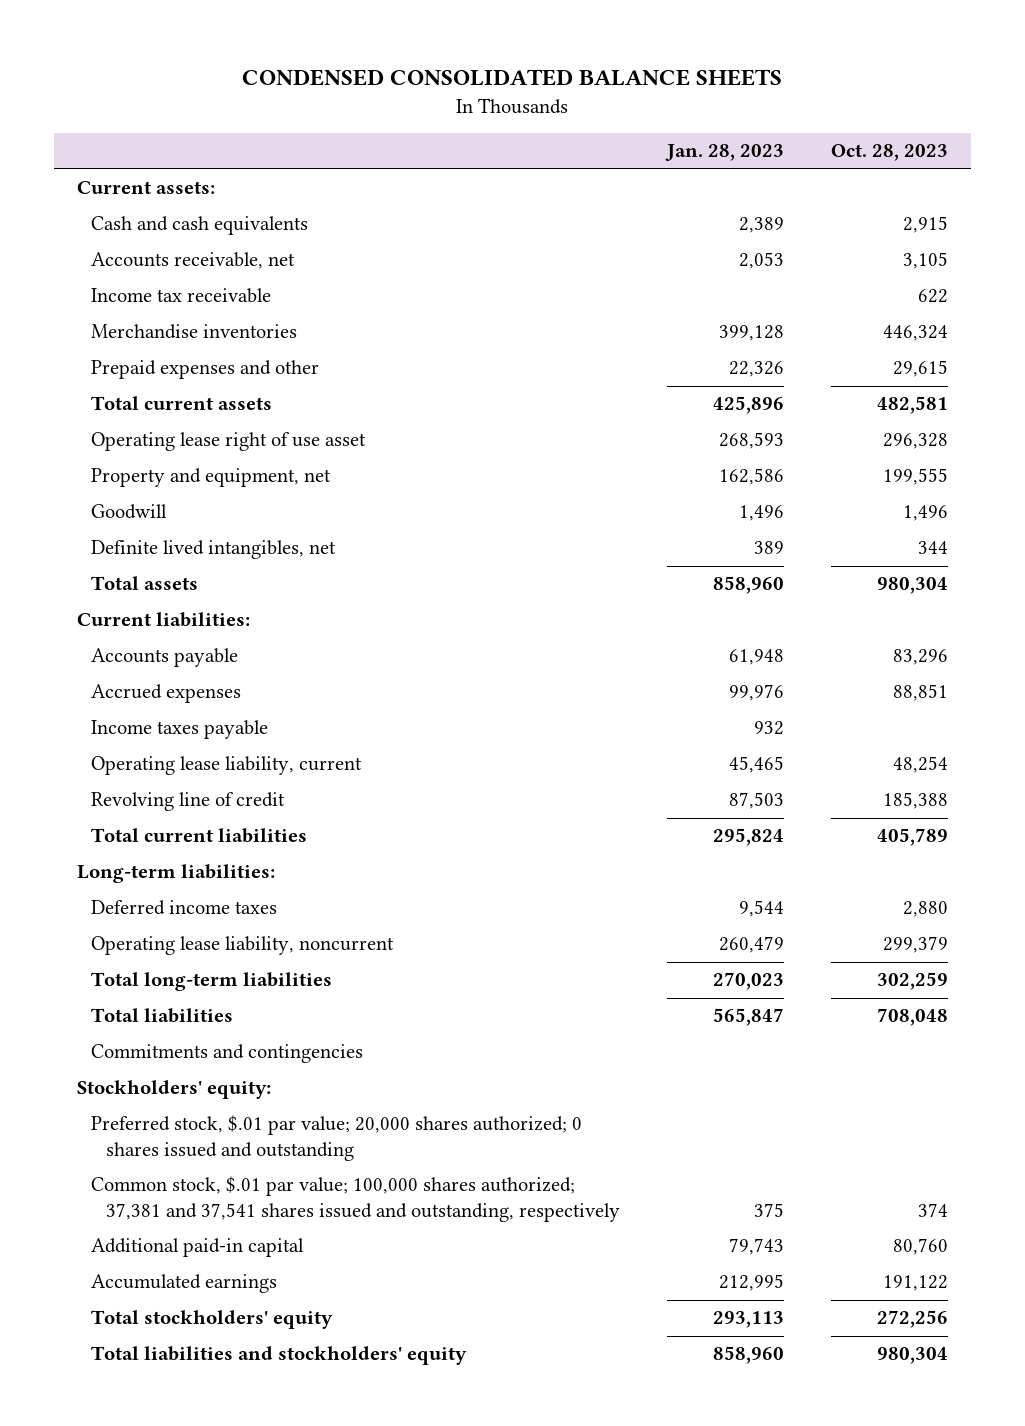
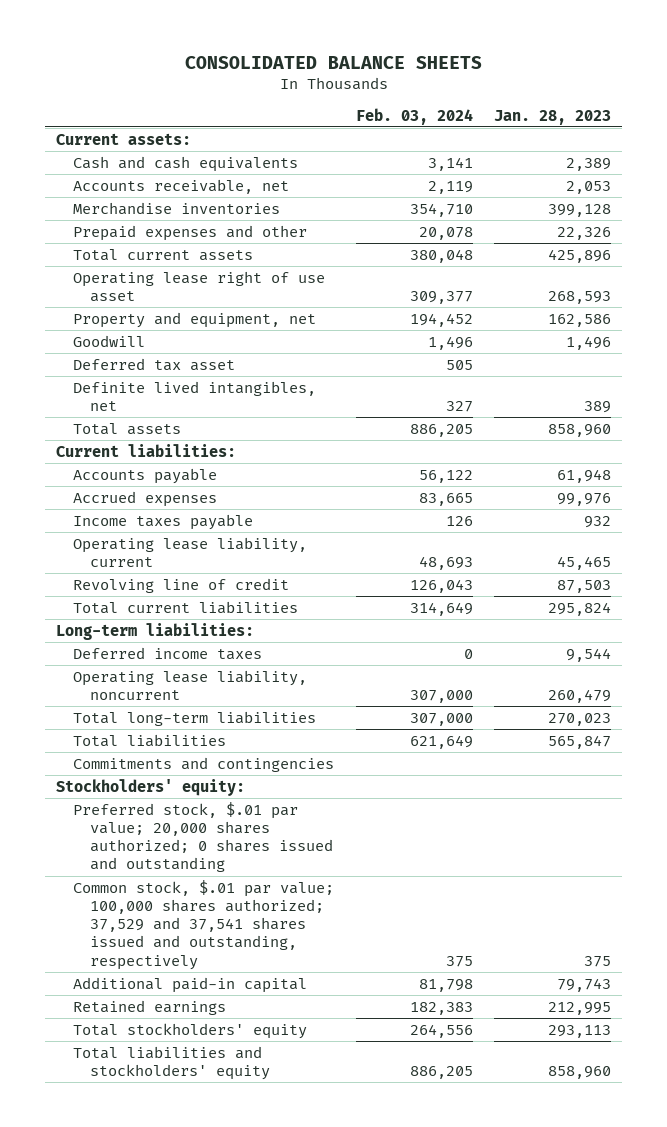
- CONDENSED CONSOLIDATED BALANCE SHEETS
+ CONSOLIDATED BALANCE SHEETS
- | Jan. 28, 2023 | Oct. 28, 2023
+ | Feb. 03, 2024 | Jan. 28, 2023
- Income tax receivable | | 622
+ Deferred tax asset | 505 |
- Common stock, $.01 par value; 100,000 shares authorized; 37,381 and 37,541 shares issued and outstanding, respectively | 375 | 374
+ Common stock, $.01 par value; 100,000 shares authorized; 37,529 and 37,541 shares issued and outstanding, respectively | 375 | 375
- Accumulated earnings | 212,995 | 191,122
+ Retained earnings | 182,383 | 212,995

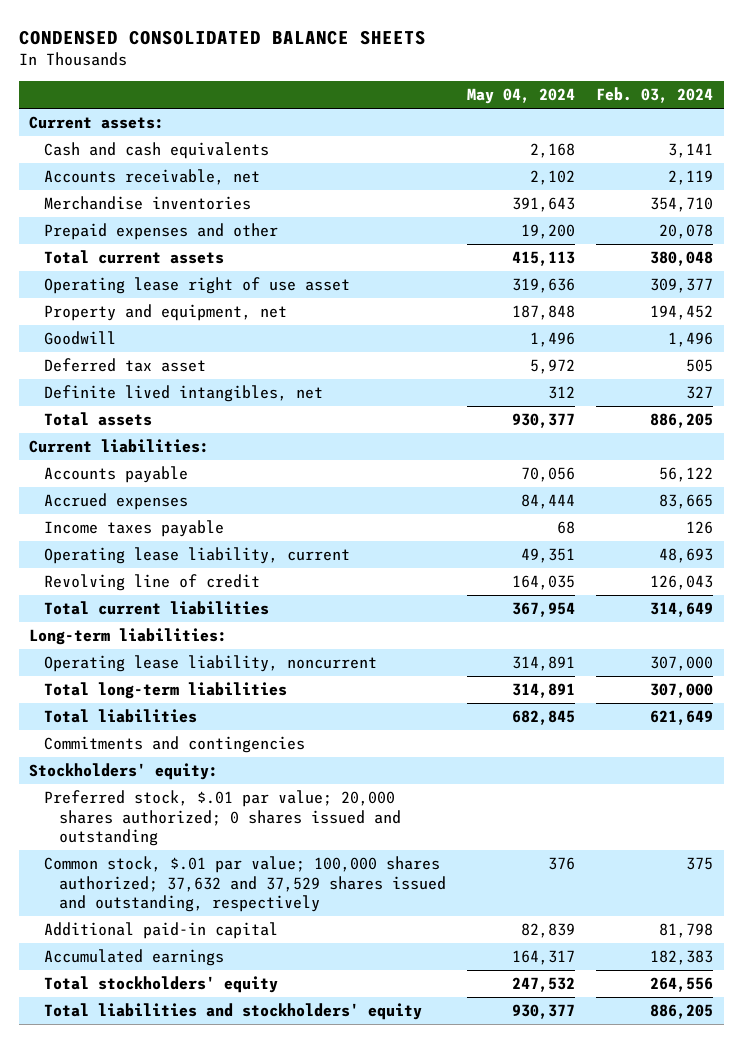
- CONSOLIDATED BALANCE SHEETS
+ CONDENSED CONSOLIDATED BALANCE SHEETS
- | Feb. 03, 2024 | Jan. 28, 2023
+ | May 04, 2024 | Feb. 03, 2024
- Deferred income taxes | 0 | 9,544
- Common stock, $.01 par value; 100,000 shares authorized; 37,529 and 37,541 shares issued and outstanding, respectively | 375 | 375
+ Common stock, $.01 par value; 100,000 shares authorized; 37,632 and 37,529 shares issued and outstanding, respectively | 376 | 375
- Retained earnings | 182,383 | 212,995
+ Accumulated earnings | 164,317 | 182,383

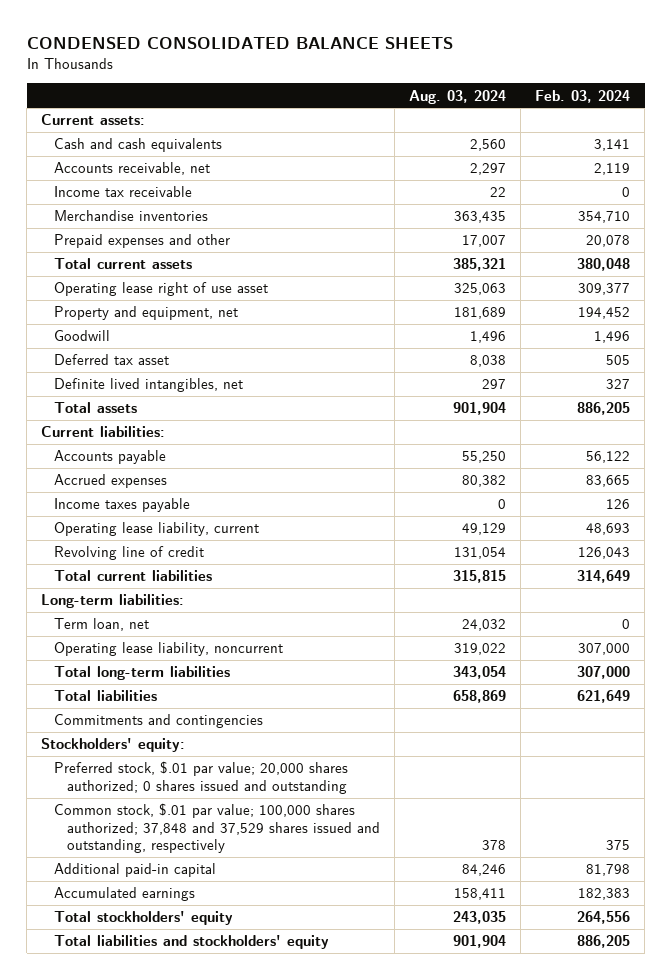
- | May 04, 2024 | Feb. 03, 2024
+ | Aug. 03, 2024 | Feb. 03, 2024
+ Income tax receivable | 22 | 0
+ Term loan, net | 24,032 | 0
- Common stock, $.01 par value; 100,000 shares authorized; 37,632 and 37,529 shares issued and outstanding, respectively | 376 | 375
+ Common stock, $.01 par value; 100,000 shares authorized; 37,848 and 37,529 shares issued and outstanding, respectively | 378 | 375

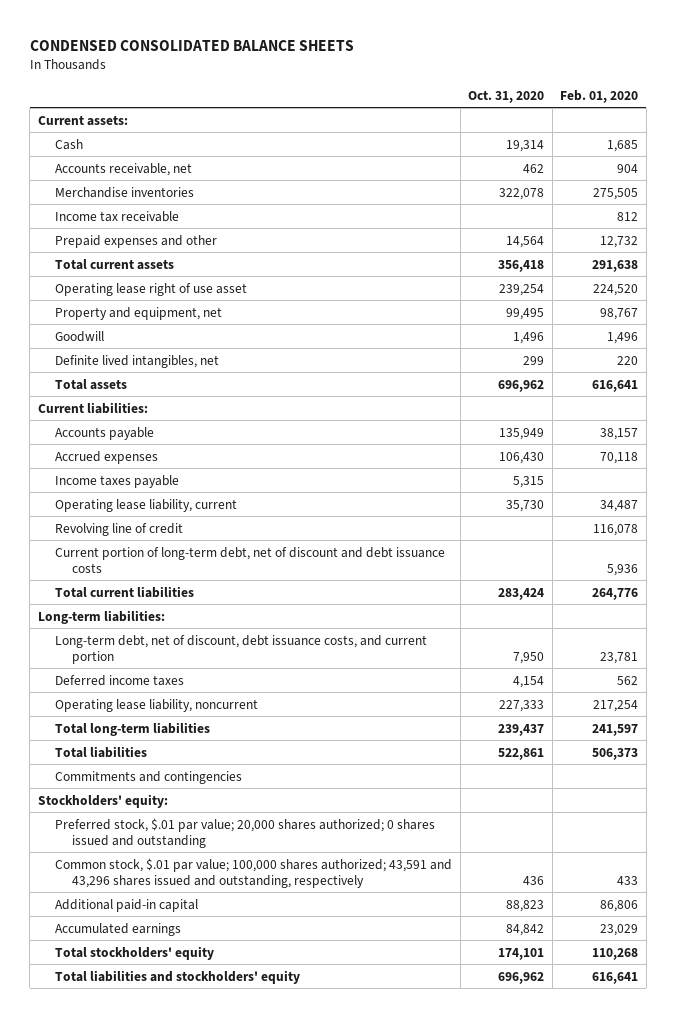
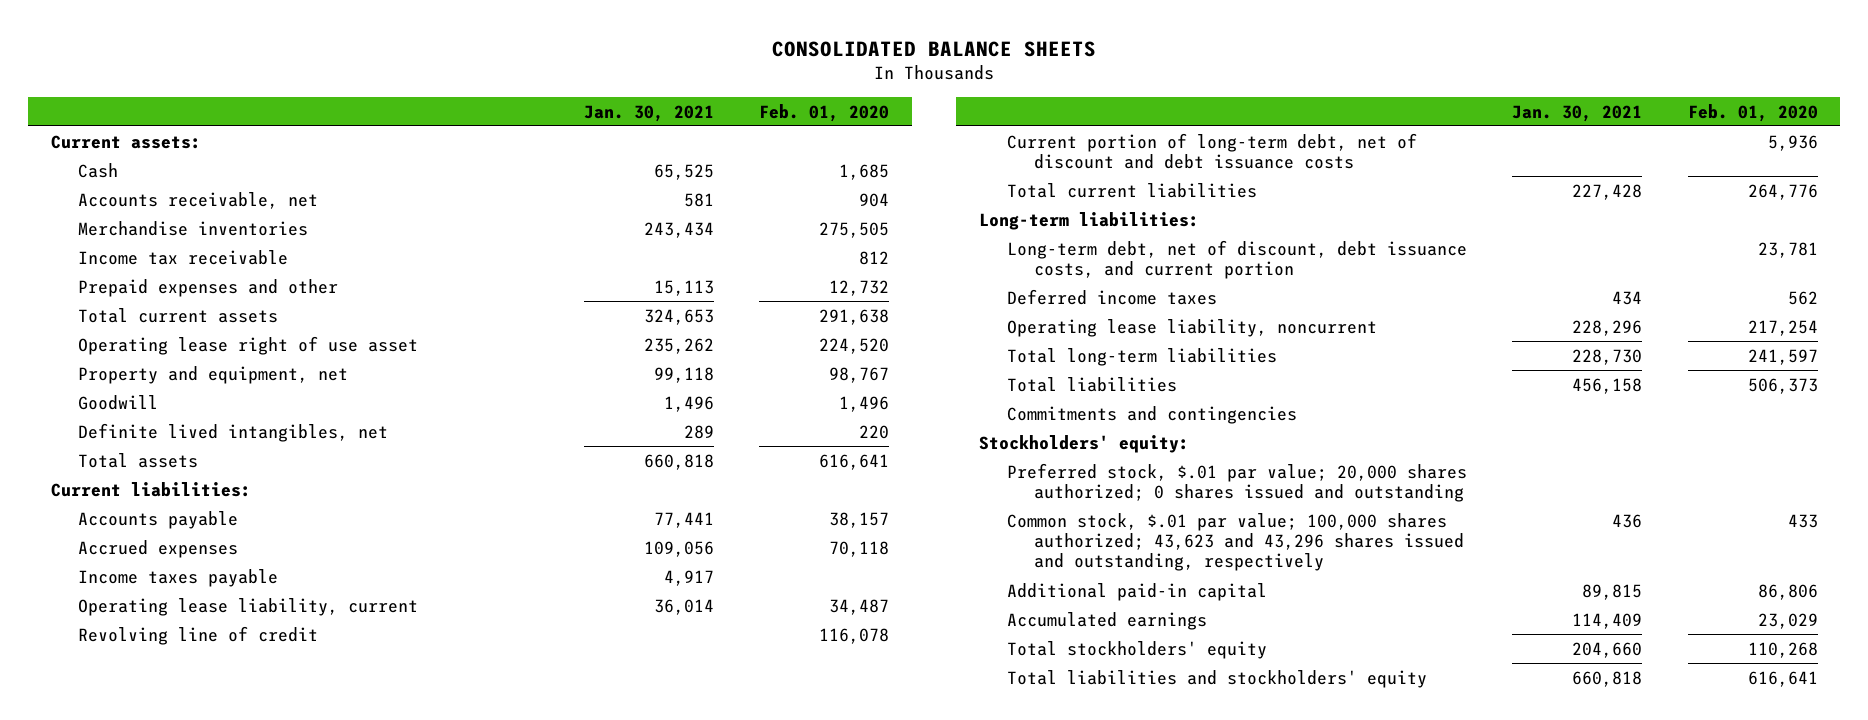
- CONDENSED CONSOLIDATED BALANCE SHEETS
+ CONSOLIDATED BALANCE SHEETS
- | Oct. 31, 2020 | Feb. 01, 2020
+ | Jan. 30, 2021 | Feb. 01, 2020
- Common stock, $.01 par value; 100,000 shares authorized; 43,591 and 43,296 shares issued and outstanding, respectively | 436 | 433
+ Common stock, $.01 par value; 100,000 shares authorized; 43,623 and 43,296 shares issued and outstanding, respectively | 436 | 433

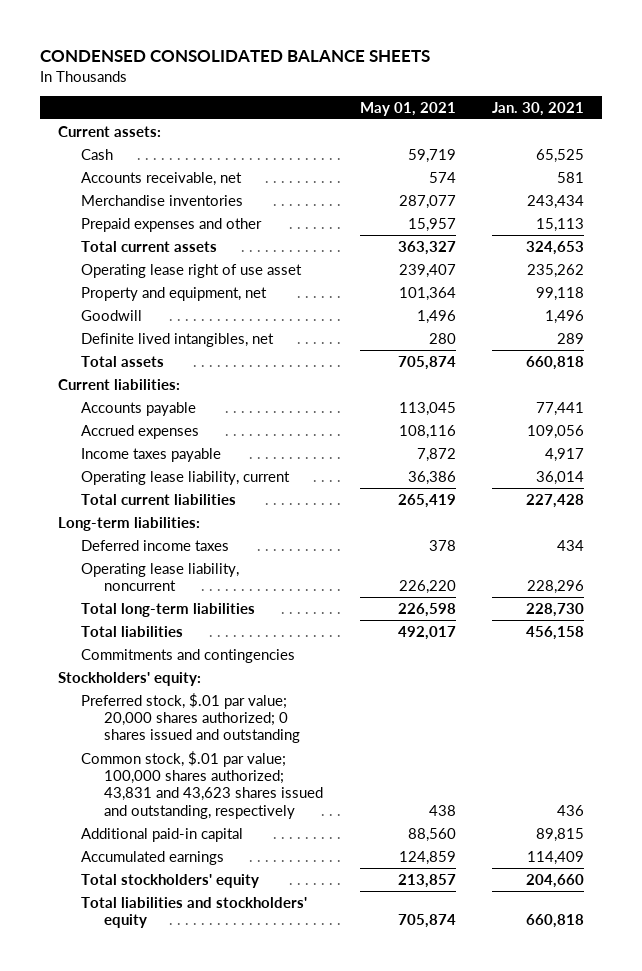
- CONSOLIDATED BALANCE SHEETS
+ CONDENSED CONSOLIDATED BALANCE SHEETS
- | Jan. 30, 2021 | Feb. 01, 2020
+ | May 01, 2021 | Jan. 30, 2021
- Income tax receivable | | 812
- Revolving line of credit | | 116,078
- Current portion of long-term debt, net of discount and debt issuance costs | | 5,936
- Long-term debt, net of discount, debt issuance costs, and current portion | | 23,781
- Common stock, $.01 par value; 100,000 shares authorized; 43,623 and 43,296 shares issued and outstanding, respectively | 436 | 433
+ Common stock, $.01 par value; 100,000 shares authorized; 43,831 and 43,623 shares issued and outstanding, respectively | 438 | 436

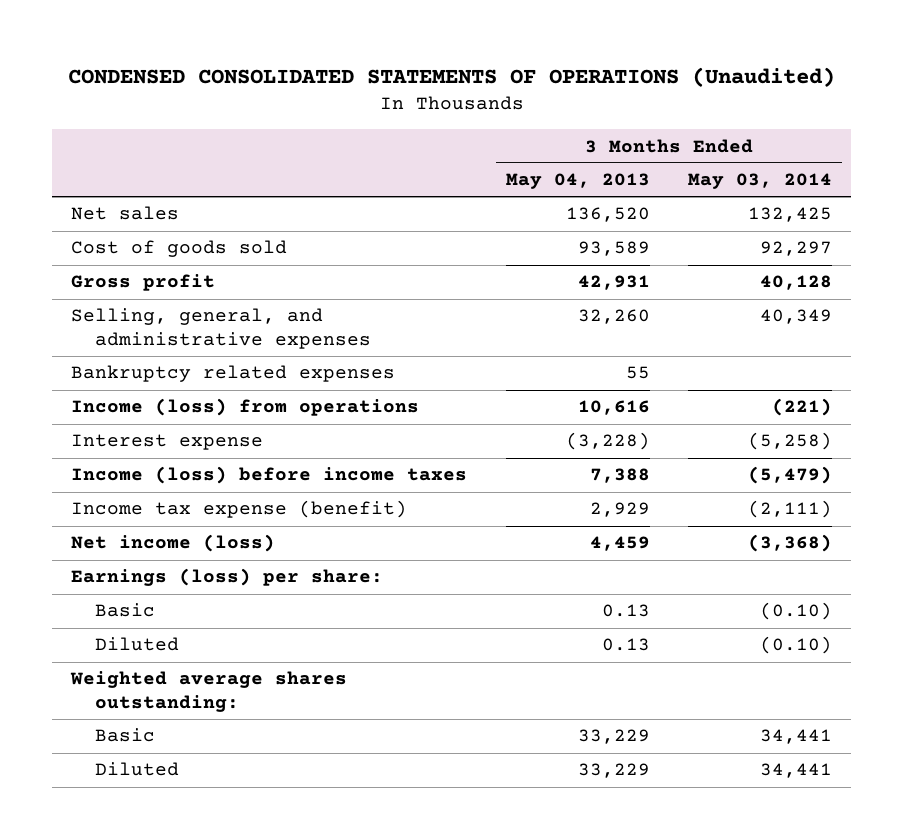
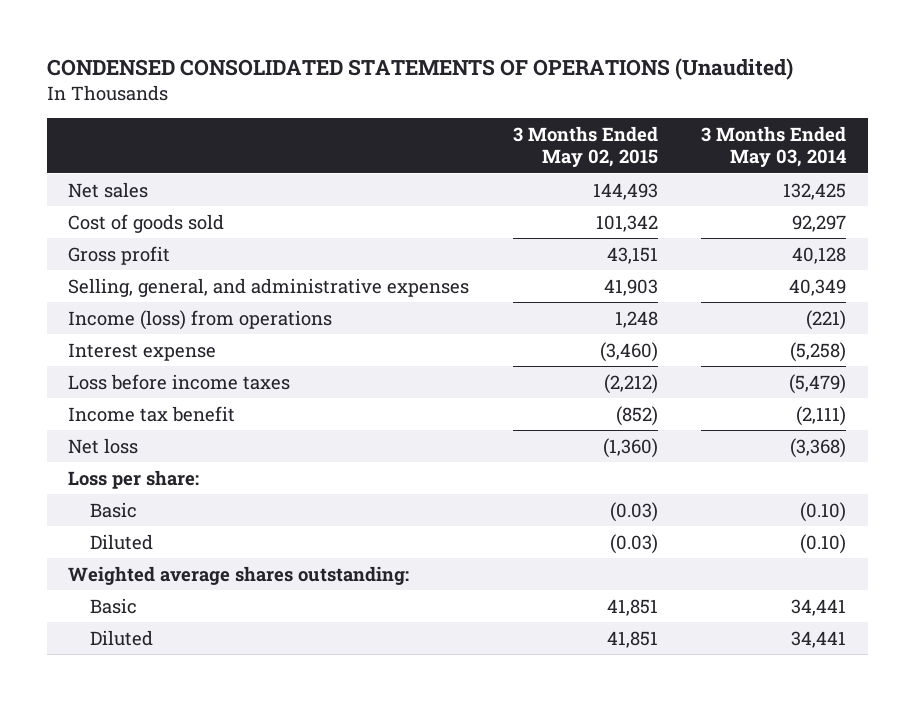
- | 3 Months Ended May 04, 2013 | 3 Months Ended May 03, 2014
+ | 3 Months Ended May 02, 2015 | 3 Months Ended May 03, 2014
- Bankruptcy related expenses | 55 |
- Income (loss) before income taxes | 7,388 | (5,479)
- Income tax expense (benefit) | 2,929 | (2,111)
- Net income (loss) | 4,459 | (3,368)
- Earnings (loss) per share:
+ Loss before income taxes | (2,212) | (5,479)
+ Income tax benefit | (852) | (2,111)
+ Net loss | (1,360) | (3,368)
+ Loss per share:

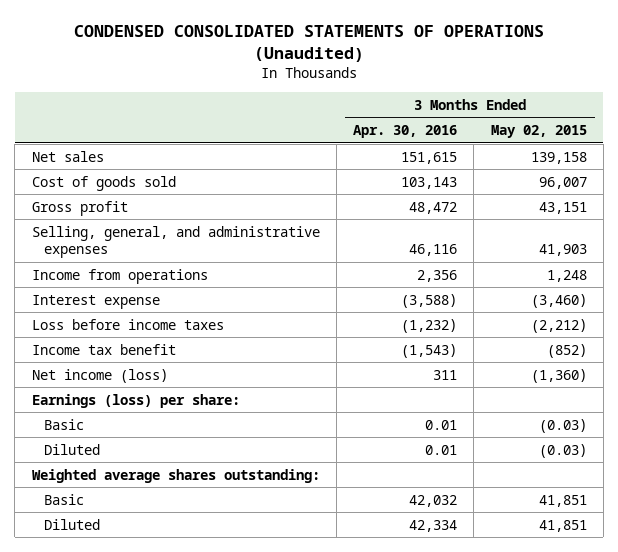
- | 3 Months Ended May 02, 2015 | 3 Months Ended May 03, 2014
+ | 3 Months Ended Apr. 30, 2016 | 3 Months Ended May 02, 2015
- Net sales | 144,493 | 132,425
- Cost of goods sold | 101,342 | 92,297
+ Net sales | 151,615 | 139,158
+ Cost of goods sold | 103,143 | 96,007
- Income (loss) from operations | 1,248 | (221)
+ Income from operations | 2,356 | 1,248
- Net loss | (1,360) | (3,368)
- Loss per share:
+ Net income (loss) | 311 | (1,360)
+ Earnings (loss) per share:

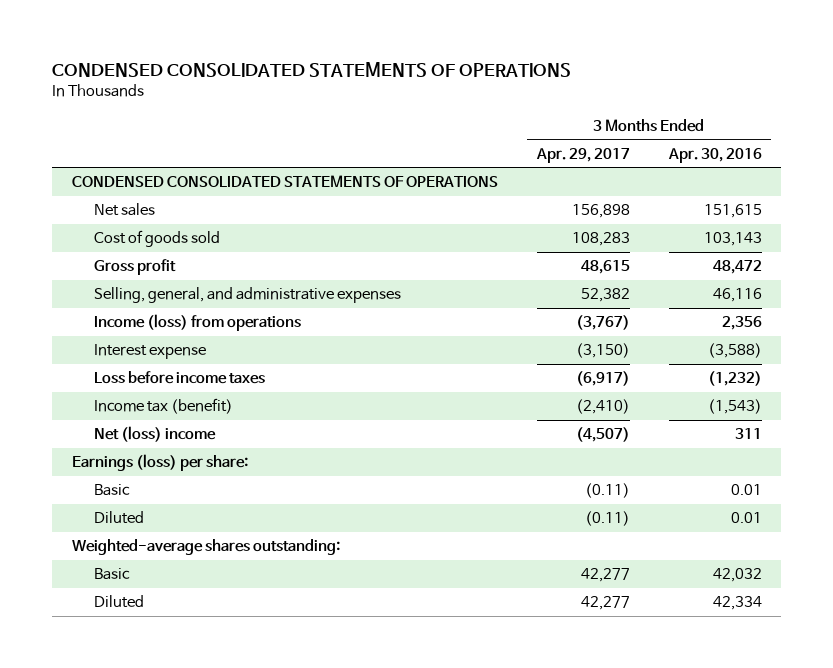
- CONDENSED CONSOLIDATED STATEMENTS OF OPERATIONS (Unaudited)
+ CONDENSED CONSOLIDATED STATEMENTS OF OPERATIONS
- | 3 Months Ended Apr. 30, 2016 | 3 Months Ended May 02, 2015
+ | 3 Months Ended Apr. 29, 2017 | 3 Months Ended Apr. 30, 2016
+ CONDENSED CONSOLIDATED STATEMENTS OF OPERATIONS
- Income from operations | 2,356 | 1,248
+ Income (loss) from operations | (3,767) | 2,356
- Income tax benefit | (1,543) | (852)
- Net income (loss) | 311 | (1,360)
+ Income tax (benefit) | (2,410) | (1,543)
+ Net (loss) income | (4,507) | 311
- Weighted average shares outstanding:
+ Weighted-average shares outstanding:

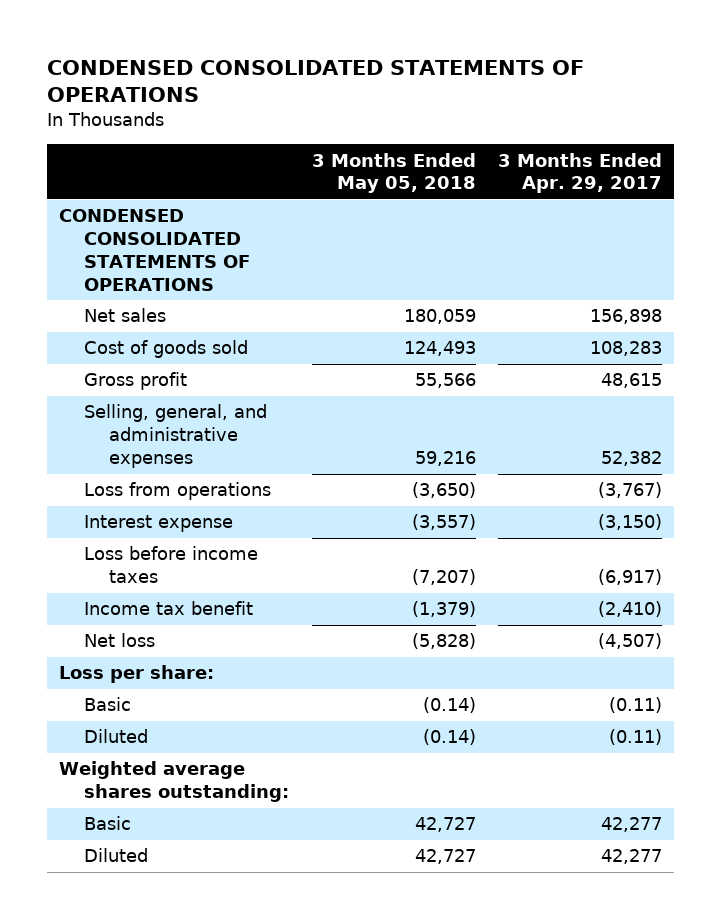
- | 3 Months Ended Apr. 29, 2017 | 3 Months Ended Apr. 30, 2016
+ | 3 Months Ended May 05, 2018 | 3 Months Ended Apr. 29, 2017
- Income (loss) from operations | (3,767) | 2,356
+ Loss from operations | (3,650) | (3,767)
- Income tax (benefit) | (2,410) | (1,543)
- Net (loss) income | (4,507) | 311
- Earnings (loss) per share:
+ Income tax benefit | (1,379) | (2,410)
+ Net loss | (5,828) | (4,507)
+ Loss per share:
- Weighted-average shares outstanding:
+ Weighted average shares outstanding:

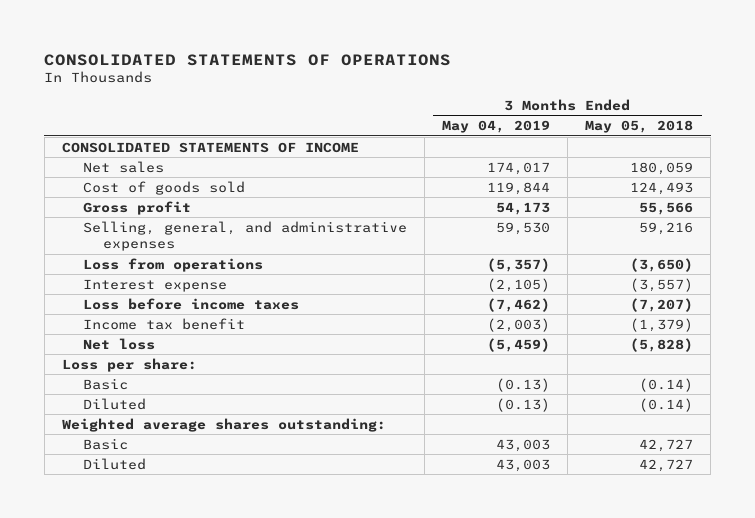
- CONDENSED CONSOLIDATED STATEMENTS OF OPERATIONS
+ CONSOLIDATED STATEMENTS OF OPERATIONS
- | 3 Months Ended May 05, 2018 | 3 Months Ended Apr. 29, 2017
+ | 3 Months Ended May 04, 2019 | 3 Months Ended May 05, 2018
- CONDENSED CONSOLIDATED STATEMENTS OF OPERATIONS
+ CONSOLIDATED STATEMENTS OF INCOME

